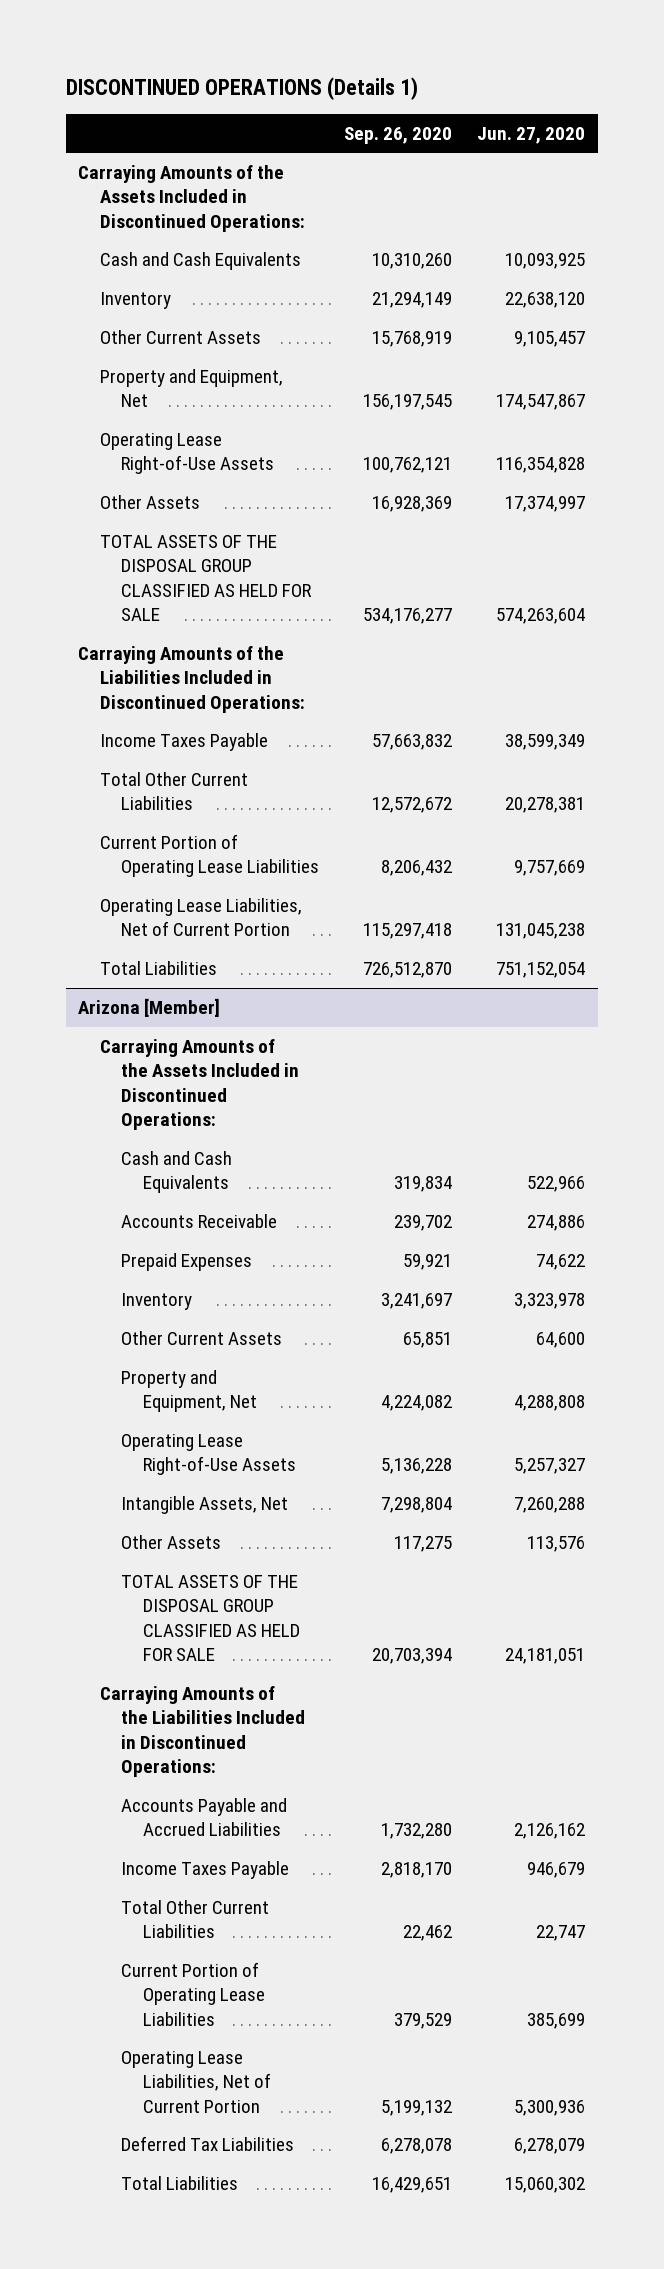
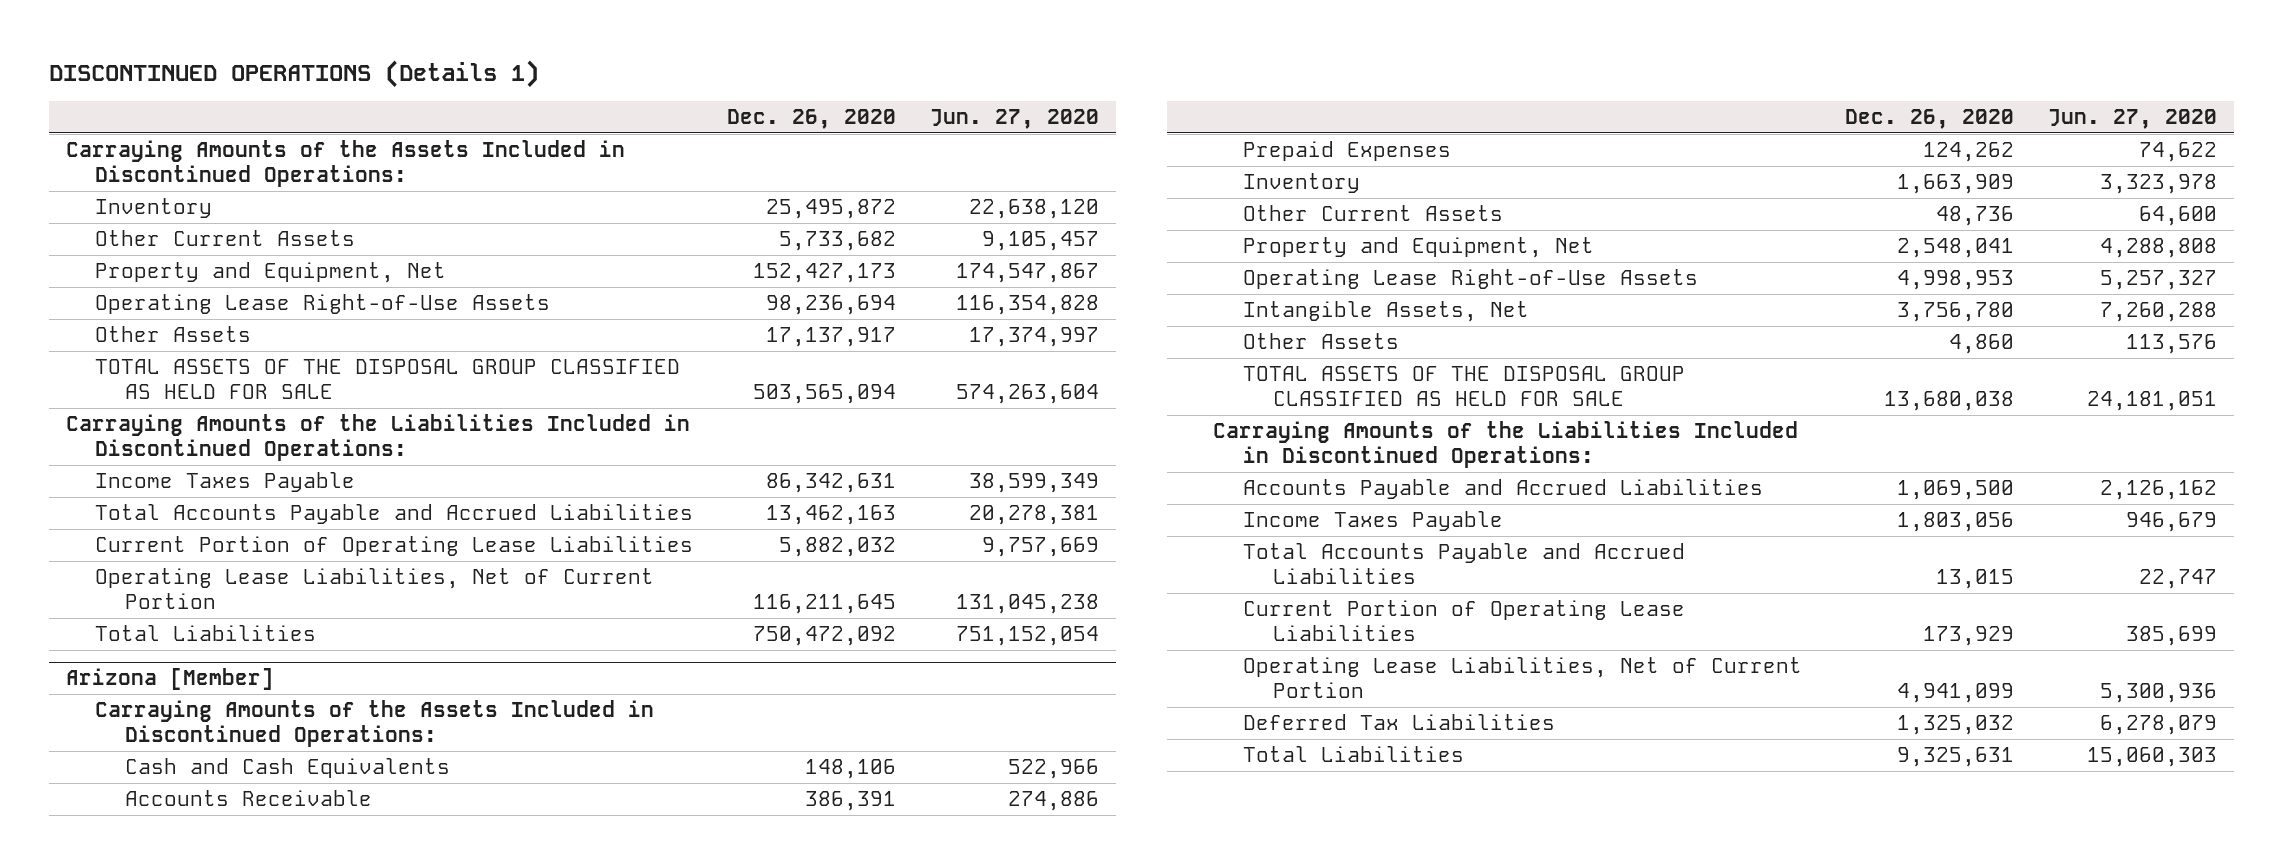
- | Sep. 26, 2020 | Jun. 27, 2020
+ | Dec. 26, 2020 | Jun. 27, 2020
- Cash and Cash Equivalents | 10,310,260 | 10,093,925
- Total Other Current Liabilities | 12,572,672 | 20,278,381
+ Total Accounts Payable and Accrued Liabilities | 13,462,163 | 20,278,381
@ Arizona [Member]
- Total Other Current Liabilities | 22,462 | 22,747
+ Total Accounts Payable and Accrued Liabilities | 13,015 | 22,747
- Total Liabilities | 16,429,651 | 15,060,302
+ Total Liabilities | 9,325,631 | 15,060,303

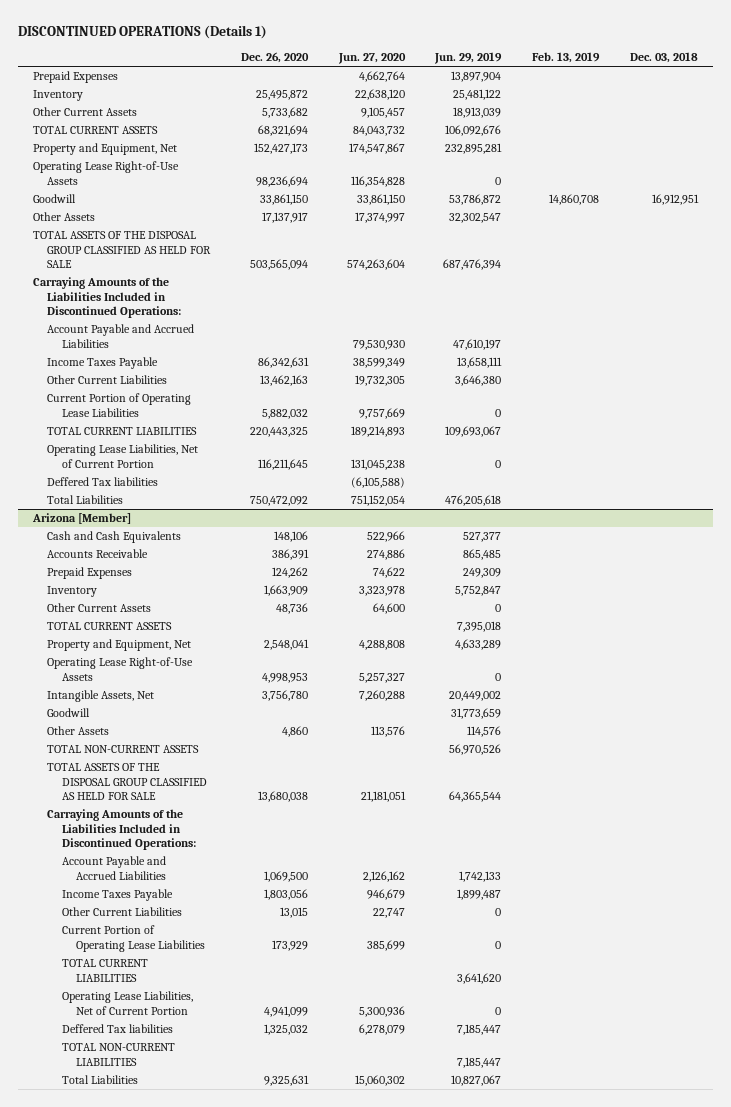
- | Dec. 26, 2020 | Jun. 27, 2020
+ | Dec. 26, 2020 | Jun. 27, 2020 | Jun. 29, 2019 | Feb. 13, 2019 | Dec. 03, 2018
- Carraying Amounts of the Assets Included in Discontinued Operations:
+ Prepaid Expenses | | 4,662,764 | 13,897,904 | |
+ TOTAL CURRENT ASSETS | 68,321,694 | 84,043,732 | 106,092,676 | |
+ Goodwill | 33,861,150 | 33,861,150 | 53,786,872 | 14,860,708 | 16,912,951
+ Account Payable and Accrued Liabilities | | 79,530,930 | 47,610,197 | |
- Total Accounts Payable and Accrued Liabilities | 13,462,163 | 20,278,381
+ Other Current Liabilities | 13,462,163 | 19,732,305 | 3,646,380 | |
+ TOTAL CURRENT LIABILITIES | 220,443,325 | 189,214,893 | 109,693,067 | |
+ Deffered Tax liabilities | | (6,105,588) | | |
@ Arizona [Member]
- Carraying Amounts of the Assets Included in Discontinued Operations:
+ TOTAL CURRENT ASSETS | | | 7,395,018 | |
+ Goodwill | | | 31,773,659 | |
- TOTAL ASSETS OF THE DISPOSAL GROUP CLASSIFIED AS HELD FOR SALE | 13,680,038 | 24,181,051
+ TOTAL NON-CURRENT ASSETS | | | 56,970,526 | |
+ TOTAL ASSETS OF THE DISPOSAL GROUP CLASSIFIED AS HELD FOR SALE | 13,680,038 | 21,181,051 | 64,365,544 | |
- Accounts Payable and Accrued Liabilities | 1,069,500 | 2,126,162
+ Account Payable and Accrued Liabilities | 1,069,500 | 2,126,162 | 1,742,133 | |
- Total Accounts Payable and Accrued Liabilities | 13,015 | 22,747
+ Other Current Liabilities | 13,015 | 22,747 | 0 | |
+ TOTAL CURRENT LIABILITIES | | | 3,641,620 | |
- Deferred Tax Liabilities | 1,325,032 | 6,278,079
- Total Liabilities | 9,325,631 | 15,060,303
+ Deffered Tax liabilities | 1,325,032 | 6,278,079 | 7,185,447 | |
+ TOTAL NON-CURRENT LIABILITIES | | | 7,185,447 | |
+ Total Liabilities | 9,325,631 | 15,060,302 | 10,827,067 | |

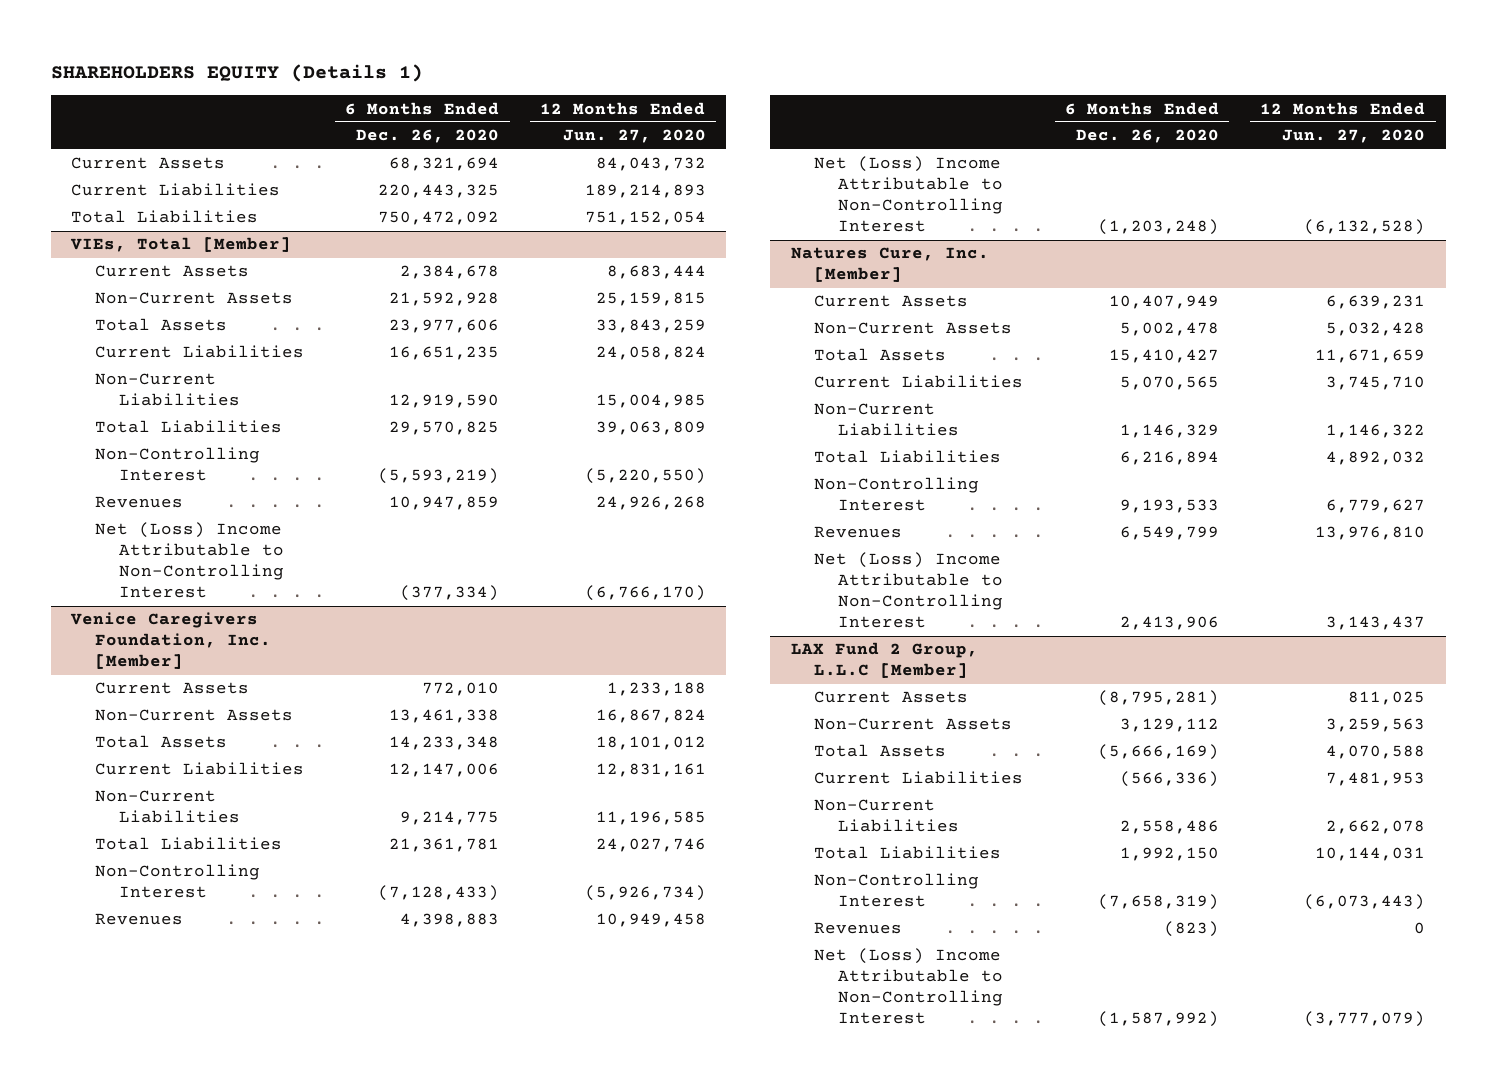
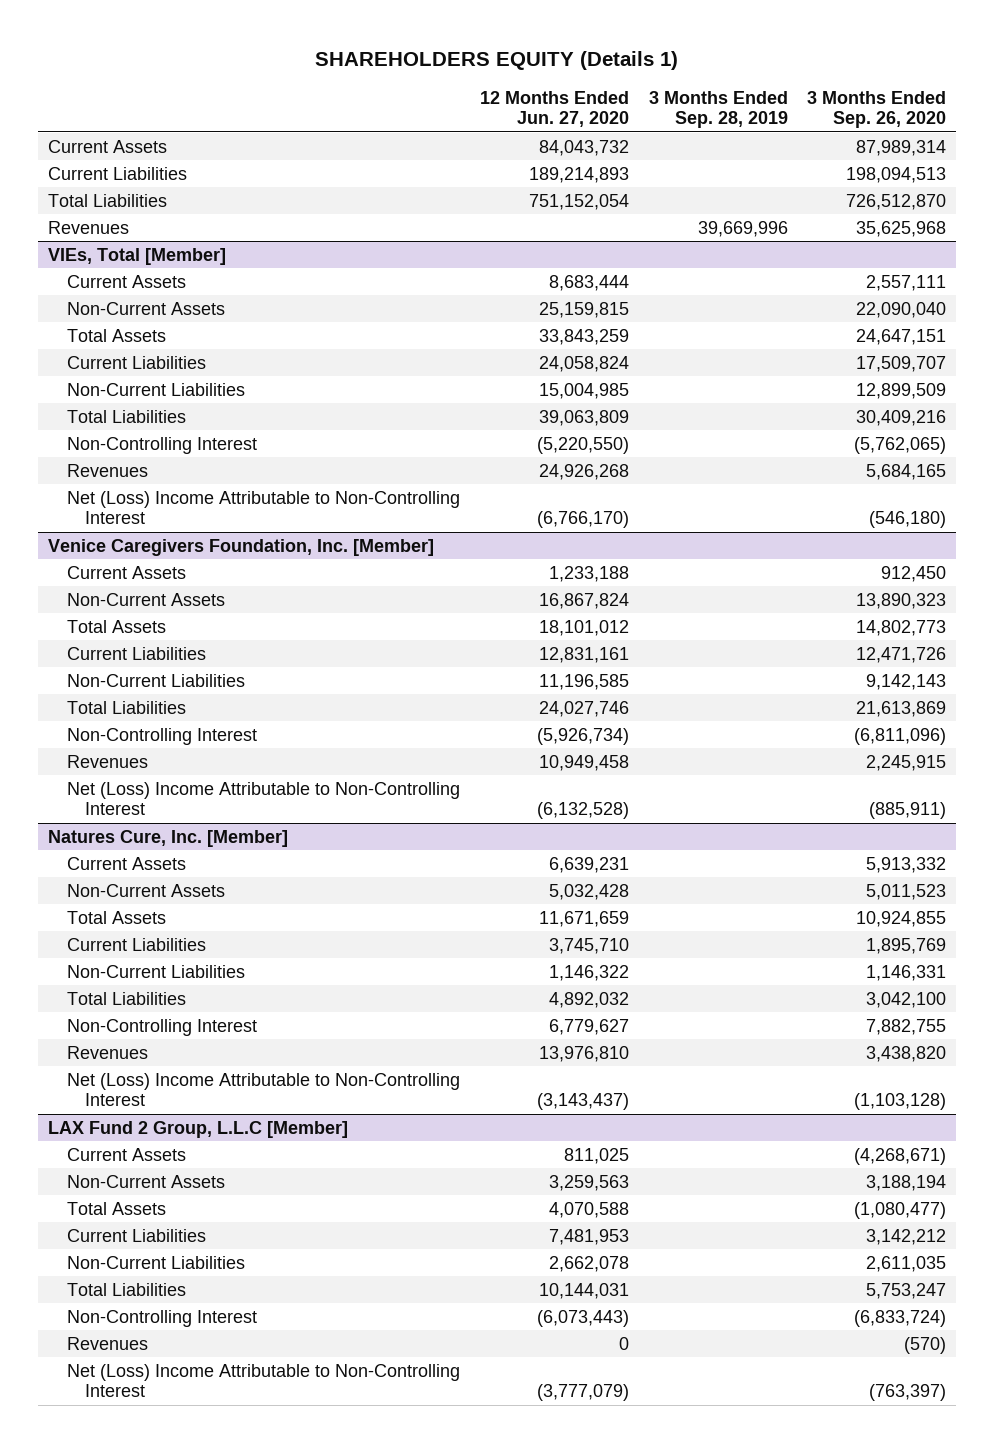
- | 6 Months Ended Dec. 26, 2020 | 12 Months Ended Jun. 27, 2020
+ | 12 Months Ended Jun. 27, 2020 | 3 Months Ended Sep. 28, 2019 | 3 Months Ended Sep. 26, 2020
+ Revenues | | 39,669,996 | 35,625,968
@ Natures Cure, Inc. [Member]
- Net (Loss) Income Attributable to Non-Controlling Interest | 2,413,906 | 3,143,437
+ Net (Loss) Income Attributable to Non-Controlling Interest | (3,143,437) | | (1,103,128)

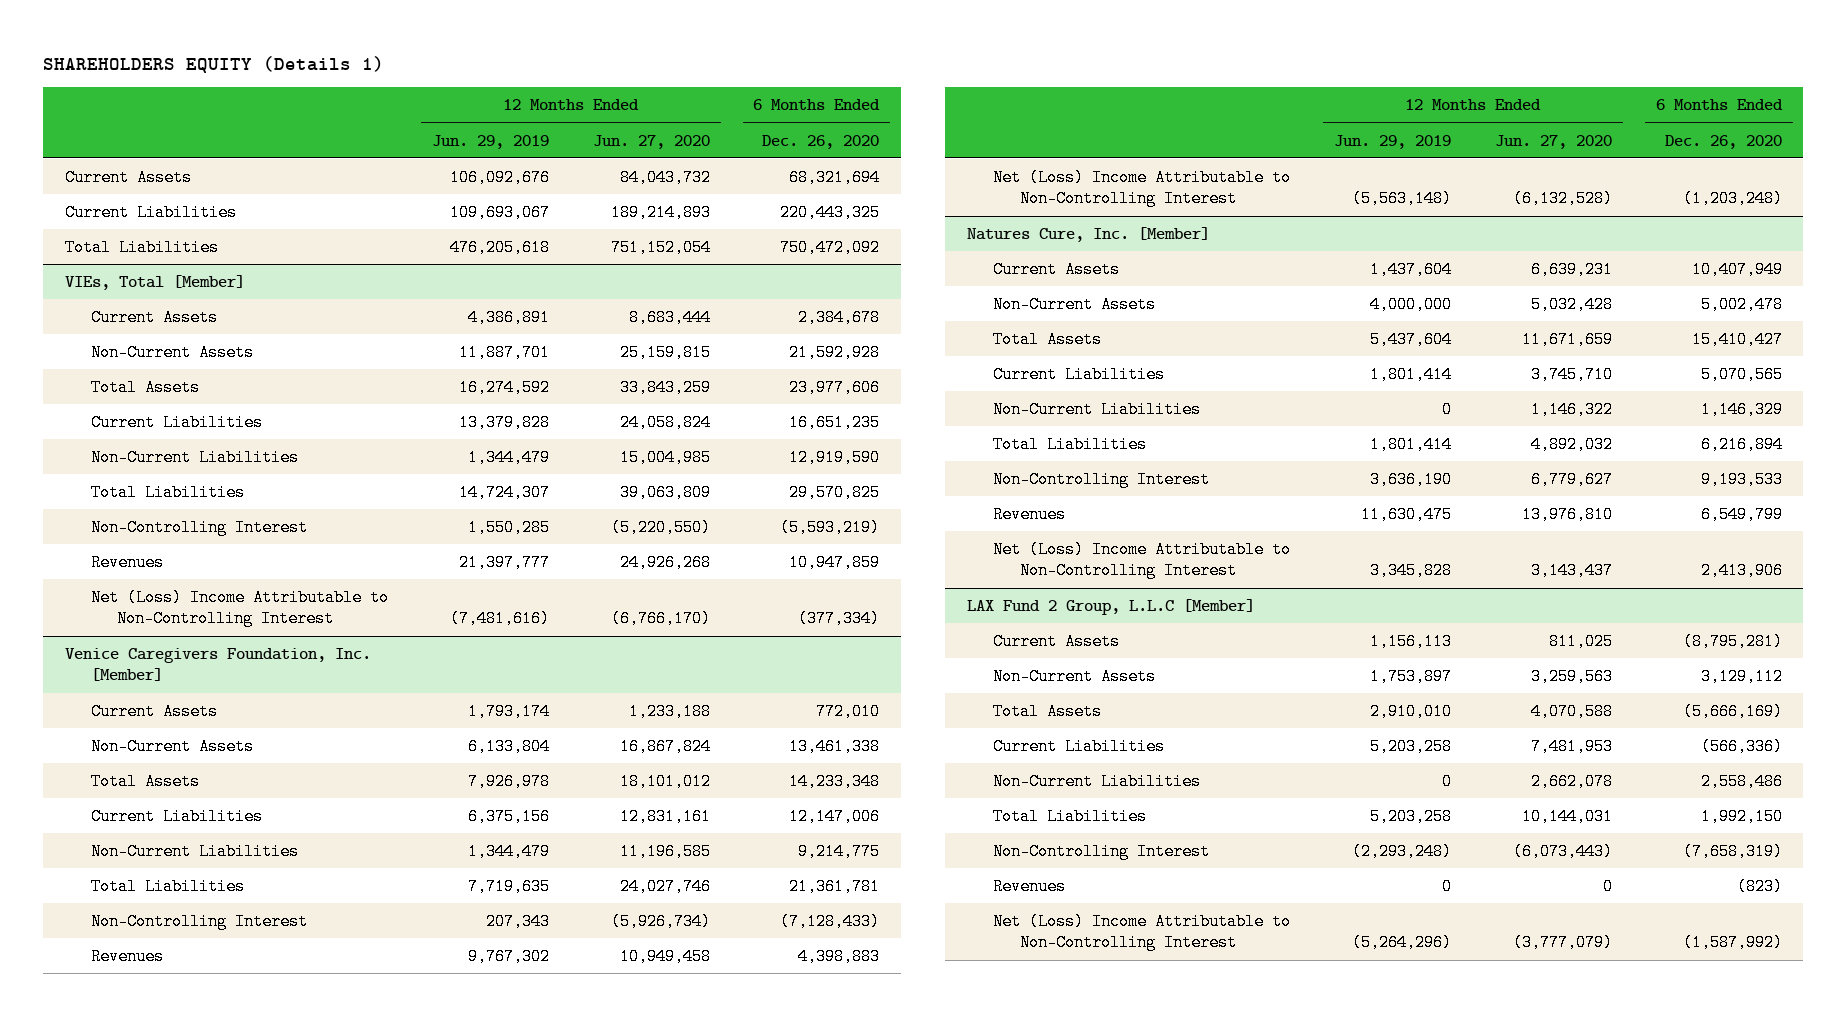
- | 12 Months Ended Jun. 27, 2020 | 3 Months Ended Sep. 28, 2019 | 3 Months Ended Sep. 26, 2020
+ | 12 Months Ended Jun. 29, 2019 | 12 Months Ended Jun. 27, 2020 | 6 Months Ended Dec. 26, 2020
- Revenues | | 39,669,996 | 35,625,968
@ Natures Cure, Inc. [Member]
- Net (Loss) Income Attributable to Non-Controlling Interest | (3,143,437) | | (1,103,128)
+ Net (Loss) Income Attributable to Non-Controlling Interest | 3,345,828 | 3,143,437 | 2,413,906

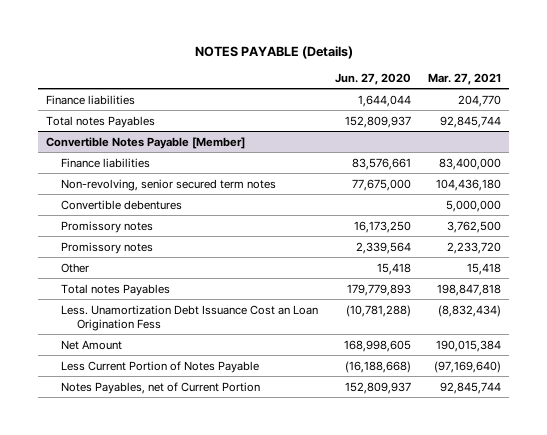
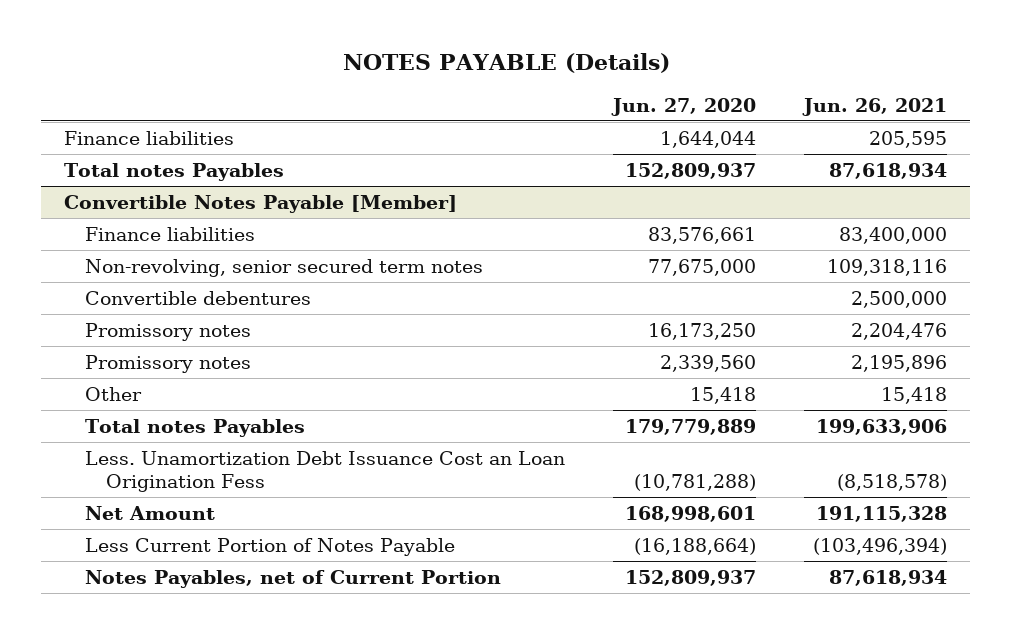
- | Jun. 27, 2020 | Mar. 27, 2021
+ | Jun. 27, 2020 | Jun. 26, 2021
@ Convertible Notes Payable [Member]
- Promissory notes | 2,339,564 | 2,233,720
+ Promissory notes | 2,339,560 | 2,195,896
- Total notes Payables | 179,779,893 | 198,847,818
+ Total notes Payables | 179,779,889 | 199,633,906
- Net Amount | 168,998,605 | 190,015,384
- Less Current Portion of Notes Payable | (16,188,668) | (97,169,640)
+ Net Amount | 168,998,601 | 191,115,328
+ Less Current Portion of Notes Payable | (16,188,664) | (103,496,394)

